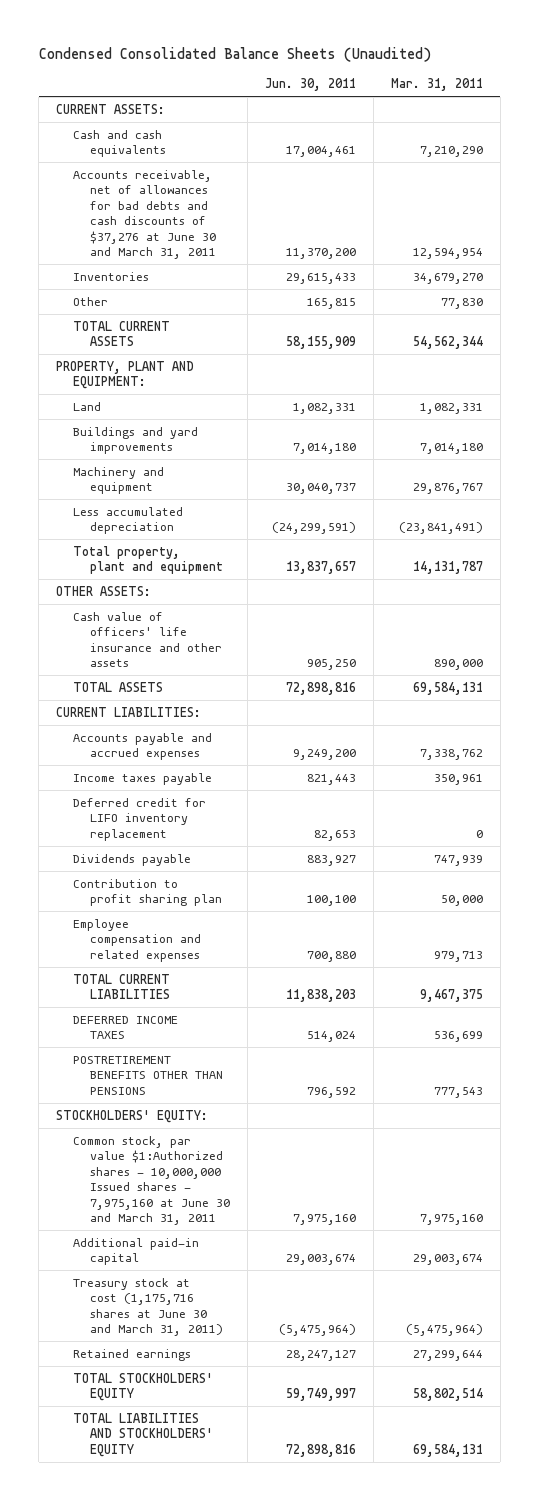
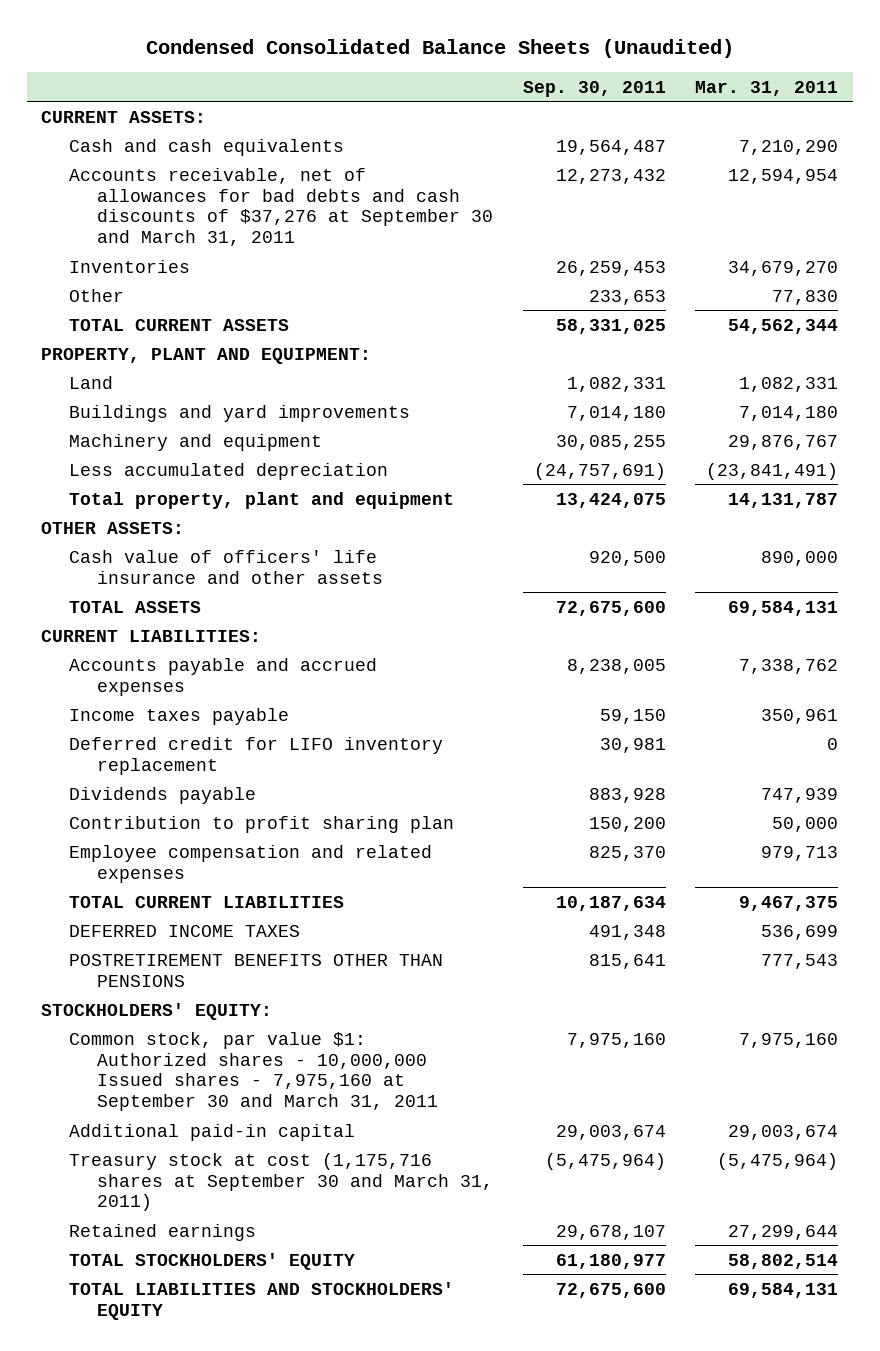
- | Jun. 30, 2011 | Mar. 31, 2011
+ | Sep. 30, 2011 | Mar. 31, 2011
- Accounts receivable, net of allowances for bad debts and cash discounts of $37,276 at June 30 and March 31, 2011 | 11,370,200 | 12,594,954
+ Accounts receivable, net of allowances for bad debts and cash discounts of $37,276 at September 30 and March 31, 2011 | 12,273,432 | 12,594,954
- Common stock, par value $1:Authorized shares - 10,000,000 Issued shares - 7,975,160 at June 30 and March 31, 2011 | 7,975,160 | 7,975,160
+ Common stock, par value $1: Authorized shares - 10,000,000 Issued shares - 7,975,160 at September 30 and March 31, 2011 | 7,975,160 | 7,975,160
- Treasury stock at cost (1,175,716 shares at June 30 and March 31, 2011) | (5,475,964) | (5,475,964)
+ Treasury stock at cost (1,175,716 shares at September 30 and March 31, 2011) | (5,475,964) | (5,475,964)

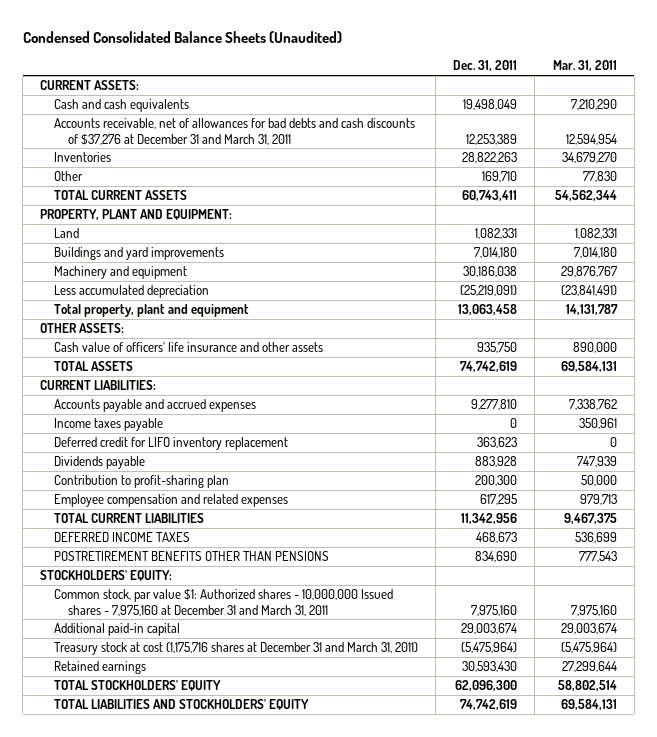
- | Sep. 30, 2011 | Mar. 31, 2011
+ | Dec. 31, 2011 | Mar. 31, 2011
- Accounts receivable, net of allowances for bad debts and cash discounts of $37,276 at September 30 and March 31, 2011 | 12,273,432 | 12,594,954
+ Accounts receivable, net of allowances for bad debts and cash discounts of $37,276 at December 31 and March 31, 2011 | 12,253,389 | 12,594,954
- Contribution to profit sharing plan | 150,200 | 50,000
+ Contribution to profit-sharing plan | 200,300 | 50,000
- Common stock, par value $1: Authorized shares - 10,000,000 Issued shares - 7,975,160 at September 30 and March 31, 2011 | 7,975,160 | 7,975,160
+ Common stock, par value $1: Authorized shares - 10,000,000 Issued shares - 7,975,160 at December 31 and March 31, 2011 | 7,975,160 | 7,975,160
- Treasury stock at cost (1,175,716 shares at September 30 and March 31, 2011) | (5,475,964) | (5,475,964)
+ Treasury stock at cost (1,175,716 shares at December 31 and March 31, 2011) | (5,475,964) | (5,475,964)

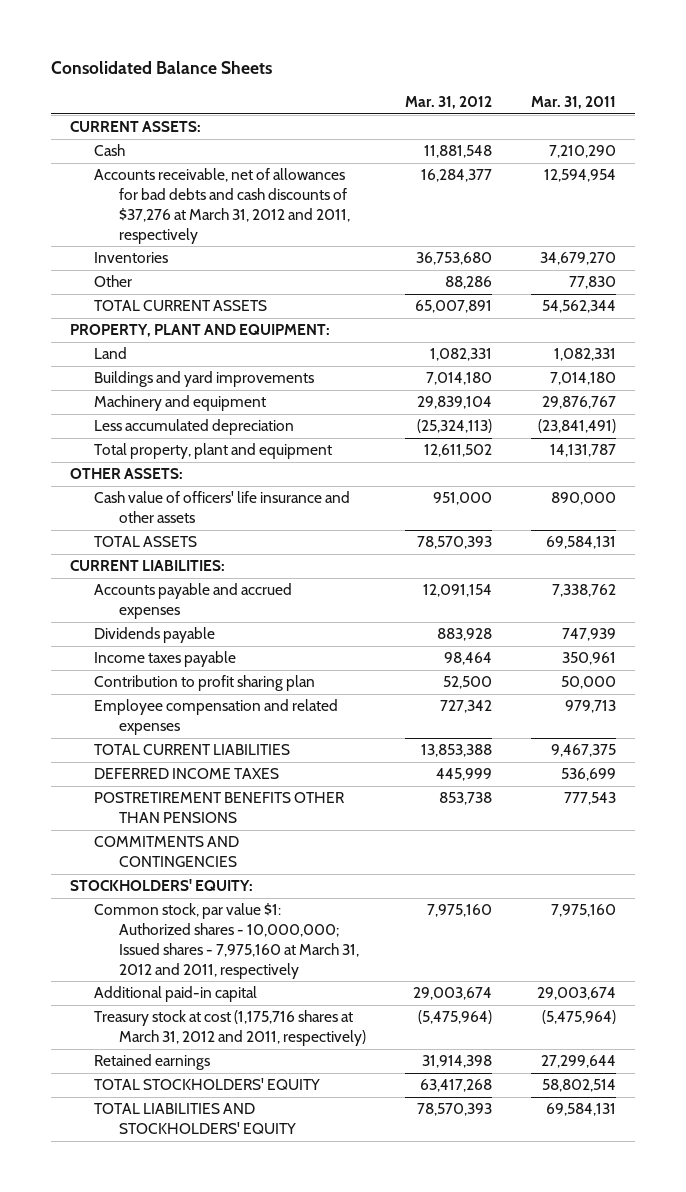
- Condensed Consolidated Balance Sheets (Unaudited)
+ Consolidated Balance Sheets
- | Dec. 31, 2011 | Mar. 31, 2011
+ | Mar. 31, 2012 | Mar. 31, 2011
- Cash and cash equivalents | 19,498,049 | 7,210,290
- Accounts receivable, net of allowances for bad debts and cash discounts of $37,276 at December 31 and March 31, 2011 | 12,253,389 | 12,594,954
+ Cash | 11,881,548 | 7,210,290
+ Accounts receivable, net of allowances for bad debts and cash discounts of $37,276 at March 31, 2012 and 2011, respectively | 16,284,377 | 12,594,954
- Deferred credit for LIFO inventory replacement | 363,623 | 0
- Contribution to profit-sharing plan | 200,300 | 50,000
moved down: Income taxes payable | 98,464 | 350,961
+ Contribution to profit sharing plan | 52,500 | 50,000
+ COMMITMENTS AND CONTINGENCIES
- Common stock, par value $1: Authorized shares - 10,000,000 Issued shares - 7,975,160 at December 31 and March 31, 2011 | 7,975,160 | 7,975,160
+ Common stock, par value $1: Authorized shares - 10,000,000; Issued shares - 7,975,160 at March 31, 2012 and 2011, respectively | 7,975,160 | 7,975,160
- Treasury stock at cost (1,175,716 shares at December 31 and March 31, 2011) | (5,475,964) | (5,475,964)
+ Treasury stock at cost (1,175,716 shares at March 31, 2012 and 2011, respectively) | (5,475,964) | (5,475,964)

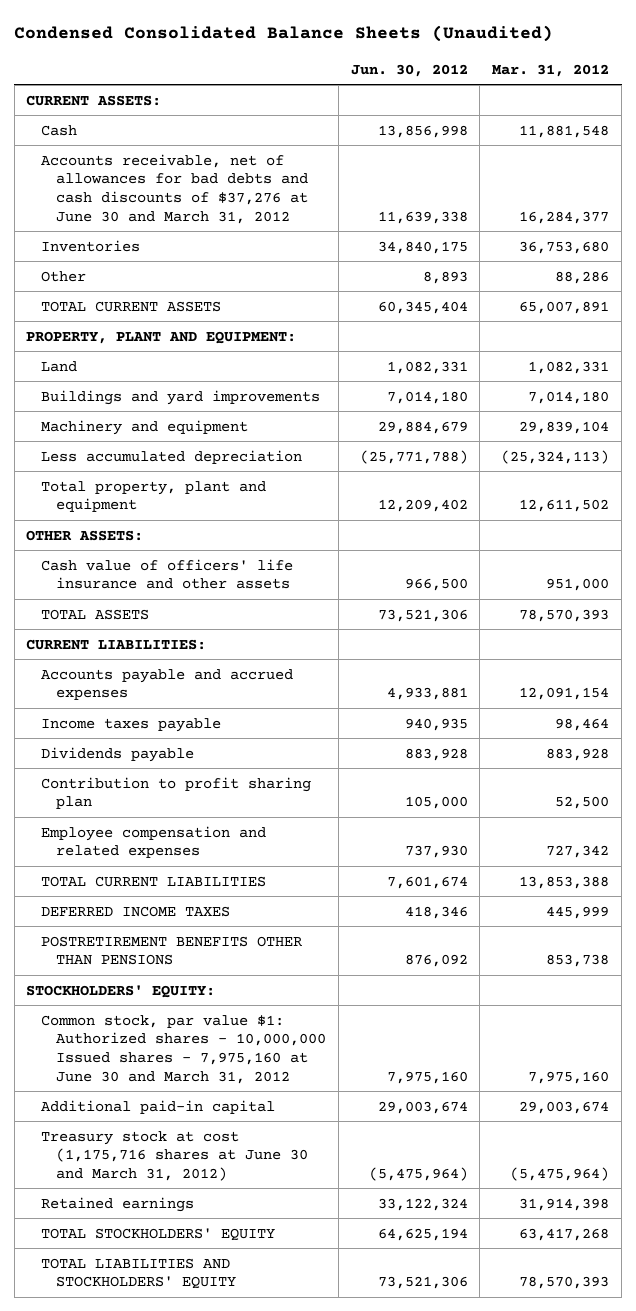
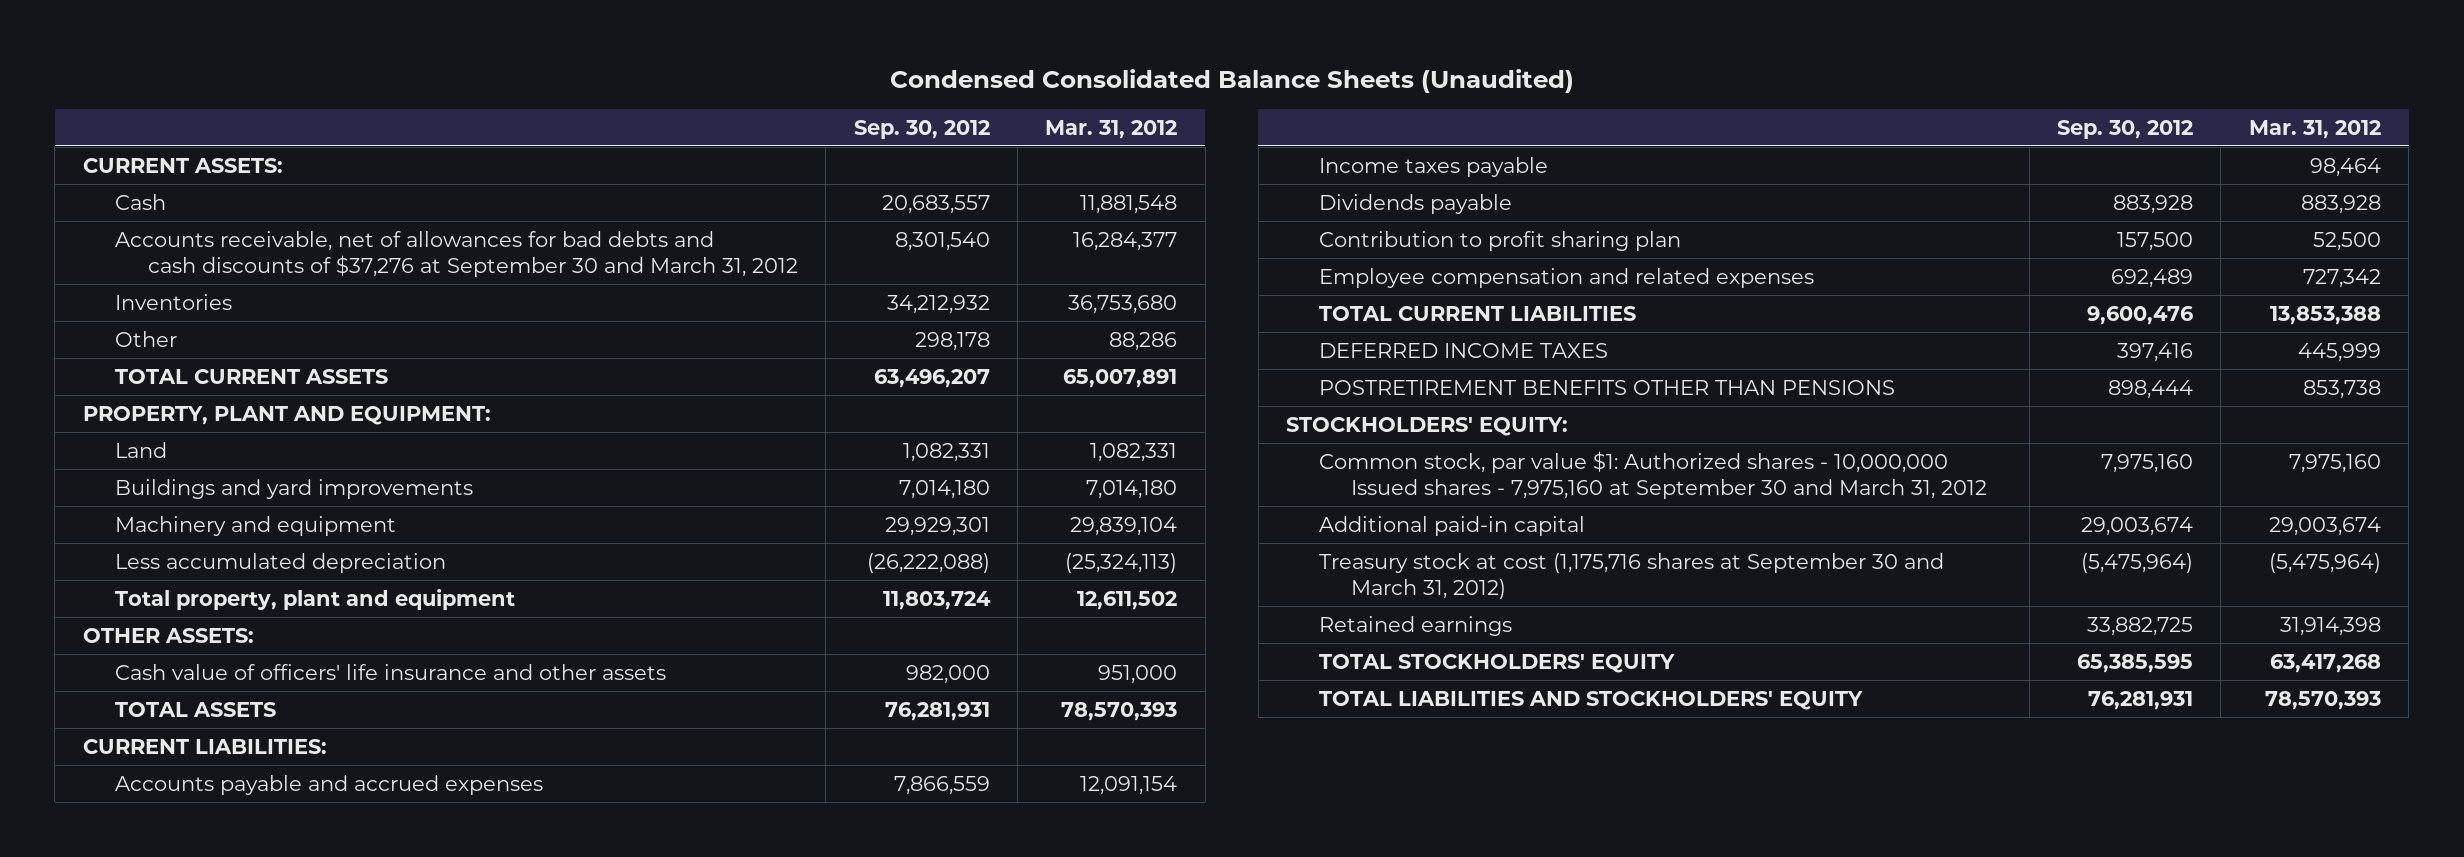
- | Jun. 30, 2012 | Mar. 31, 2012
+ | Sep. 30, 2012 | Mar. 31, 2012
- Accounts receivable, net of allowances for bad debts and cash discounts of $37,276 at June 30 and March 31, 2012 | 11,639,338 | 16,284,377
+ Accounts receivable, net of allowances for bad debts and cash discounts of $37,276 at September 30 and March 31, 2012 | 8,301,540 | 16,284,377
- Common stock, par value $1: Authorized shares - 10,000,000 Issued shares - 7,975,160 at June 30 and March 31, 2012 | 7,975,160 | 7,975,160
+ Common stock, par value $1: Authorized shares - 10,000,000 Issued shares - 7,975,160 at September 30 and March 31, 2012 | 7,975,160 | 7,975,160
- Treasury stock at cost (1,175,716 shares at June 30 and March 31, 2012) | (5,475,964) | (5,475,964)
+ Treasury stock at cost (1,175,716 shares at September 30 and March 31, 2012) | (5,475,964) | (5,475,964)

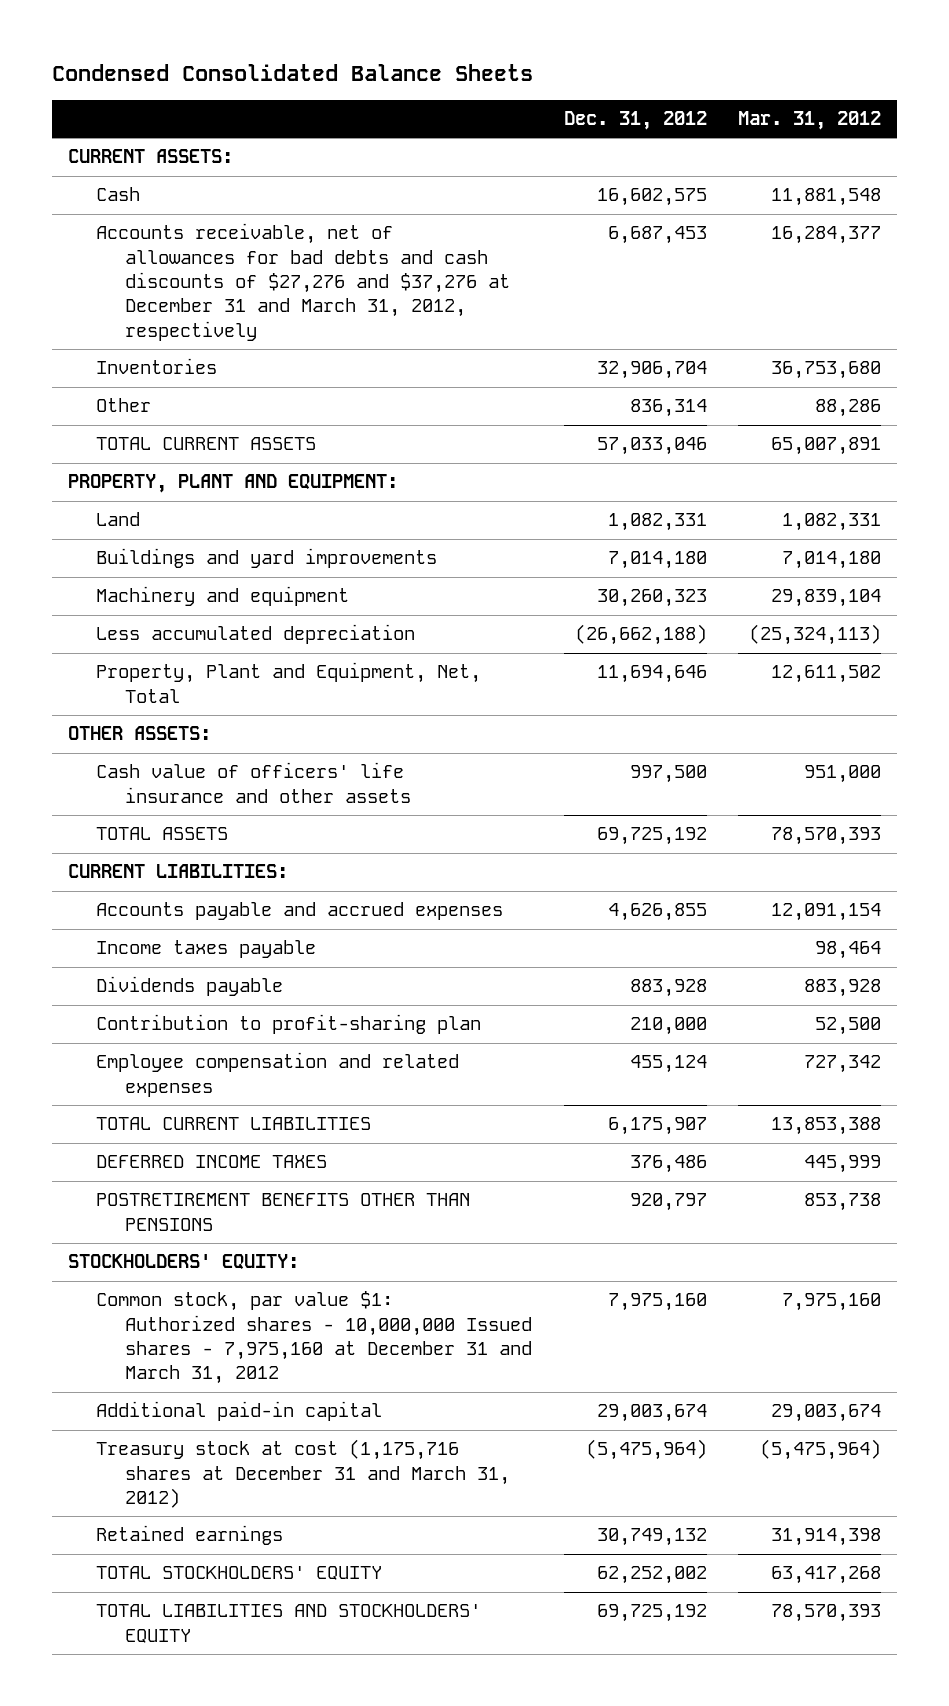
- Condensed Consolidated Balance Sheets (Unaudited)
+ Condensed Consolidated Balance Sheets
- | Sep. 30, 2012 | Mar. 31, 2012
+ | Dec. 31, 2012 | Mar. 31, 2012
- Accounts receivable, net of allowances for bad debts and cash discounts of $37,276 at September 30 and March 31, 2012 | 8,301,540 | 16,284,377
+ Accounts receivable, net of allowances for bad debts and cash discounts of $27,276 and $37,276 at December 31 and March 31, 2012, respectively | 6,687,453 | 16,284,377
- Total property, plant and equipment | 11,803,724 | 12,611,502
+ Property, Plant and Equipment, Net, Total | 11,694,646 | 12,611,502
- Contribution to profit sharing plan | 157,500 | 52,500
+ Contribution to profit-sharing plan | 210,000 | 52,500
- Common stock, par value $1: Authorized shares - 10,000,000 Issued shares - 7,975,160 at September 30 and March 31, 2012 | 7,975,160 | 7,975,160
+ Common stock, par value $1: Authorized shares - 10,000,000 Issued shares - 7,975,160 at December 31 and March 31, 2012 | 7,975,160 | 7,975,160
- Treasury stock at cost (1,175,716 shares at September 30 and March 31, 2012) | (5,475,964) | (5,475,964)
+ Treasury stock at cost (1,175,716 shares at December 31 and March 31, 2012) | (5,475,964) | (5,475,964)

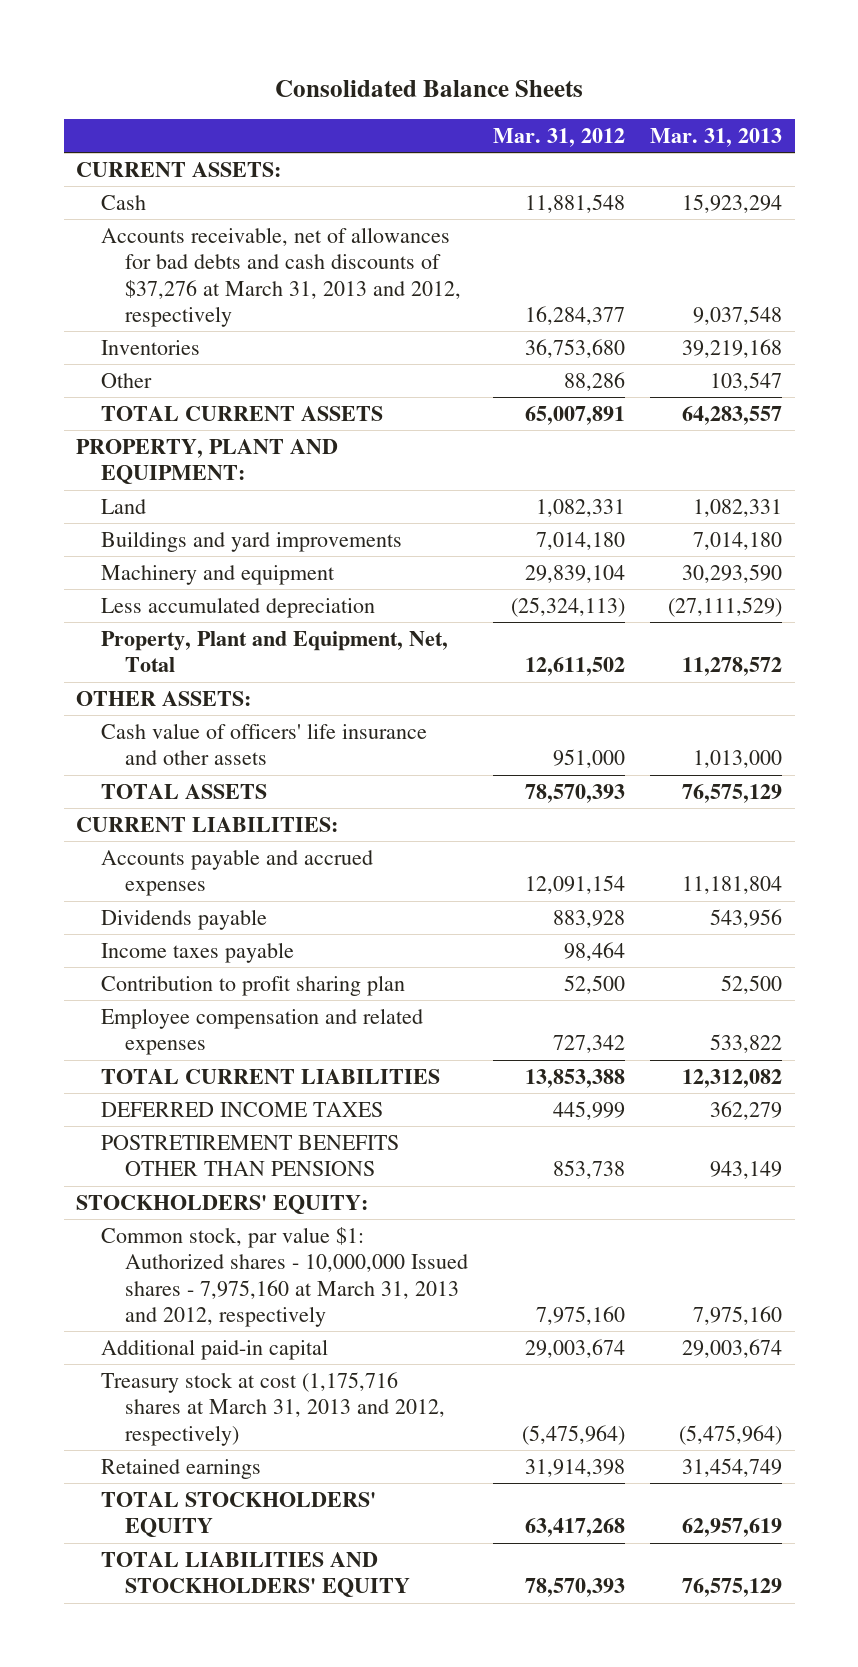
- Condensed Consolidated Balance Sheets
+ Consolidated Balance Sheets
- | Dec. 31, 2012 | Mar. 31, 2012
+ | Mar. 31, 2012 | Mar. 31, 2013
- Accounts receivable, net of allowances for bad debts and cash discounts of $27,276 and $37,276 at December 31 and March 31, 2012, respectively | 6,687,453 | 16,284,377
+ Accounts receivable, net of allowances for bad debts and cash discounts of $37,276 at March 31, 2013 and 2012, respectively | 16,284,377 | 9,037,548
- Contribution to profit-sharing plan | 210,000 | 52,500
moved down: Income taxes payable | 98,464 |
+ Contribution to profit sharing plan | 52,500 | 52,500
- Common stock, par value $1: Authorized shares - 10,000,000 Issued shares - 7,975,160 at December 31 and March 31, 2012 | 7,975,160 | 7,975,160
+ Common stock, par value $1: Authorized shares - 10,000,000 Issued shares - 7,975,160 at March 31, 2013 and 2012, respectively | 7,975,160 | 7,975,160
- Treasury stock at cost (1,175,716 shares at December 31 and March 31, 2012) | (5,475,964) | (5,475,964)
+ Treasury stock at cost (1,175,716 shares at March 31, 2013 and 2012, respectively) | (5,475,964) | (5,475,964)

